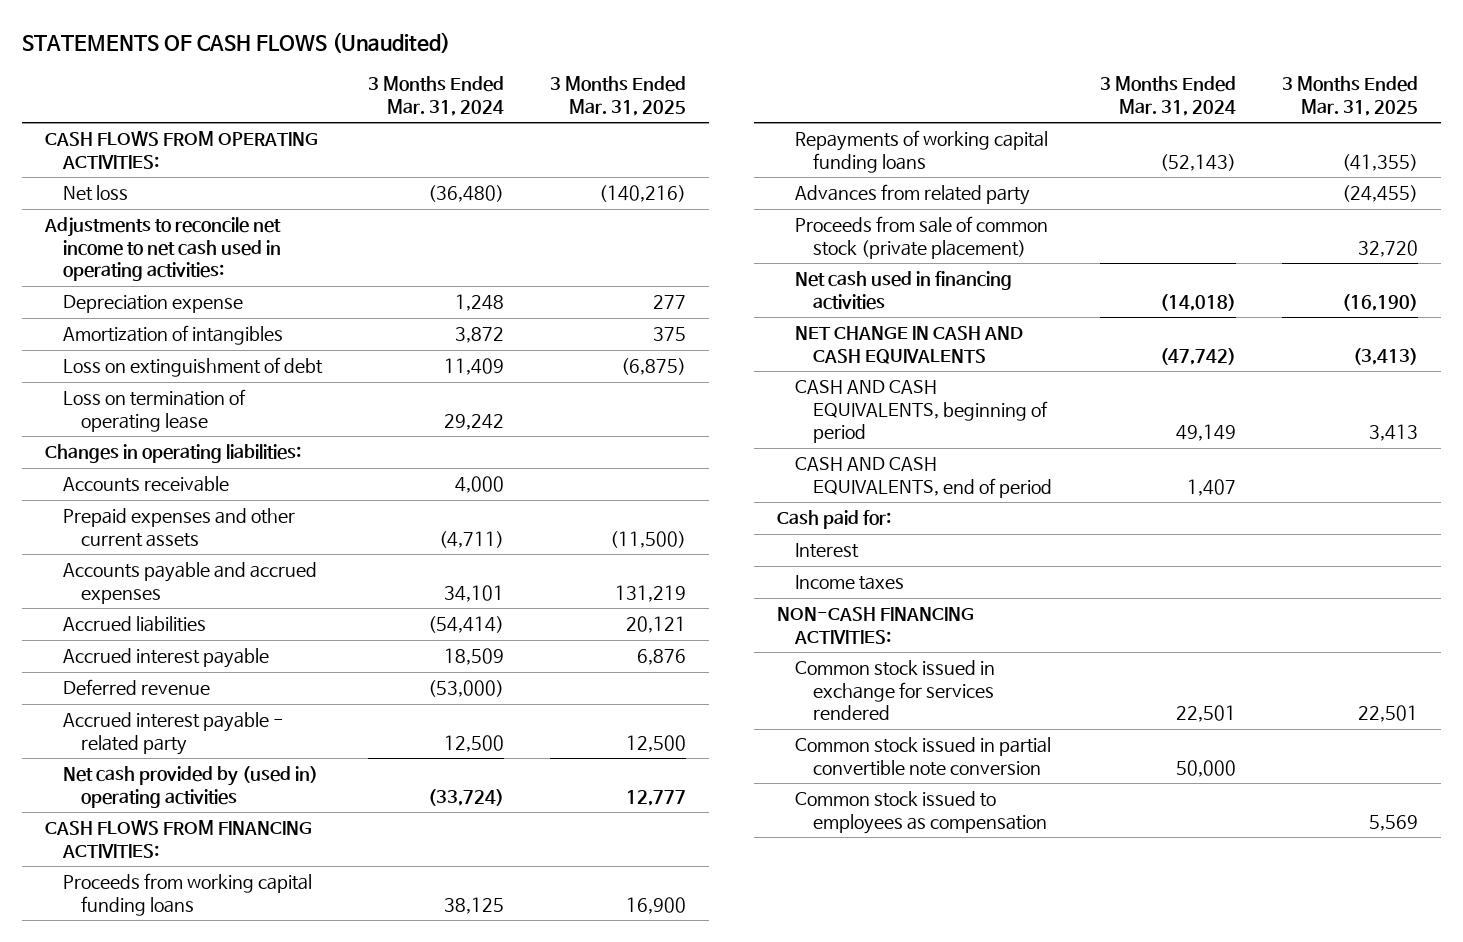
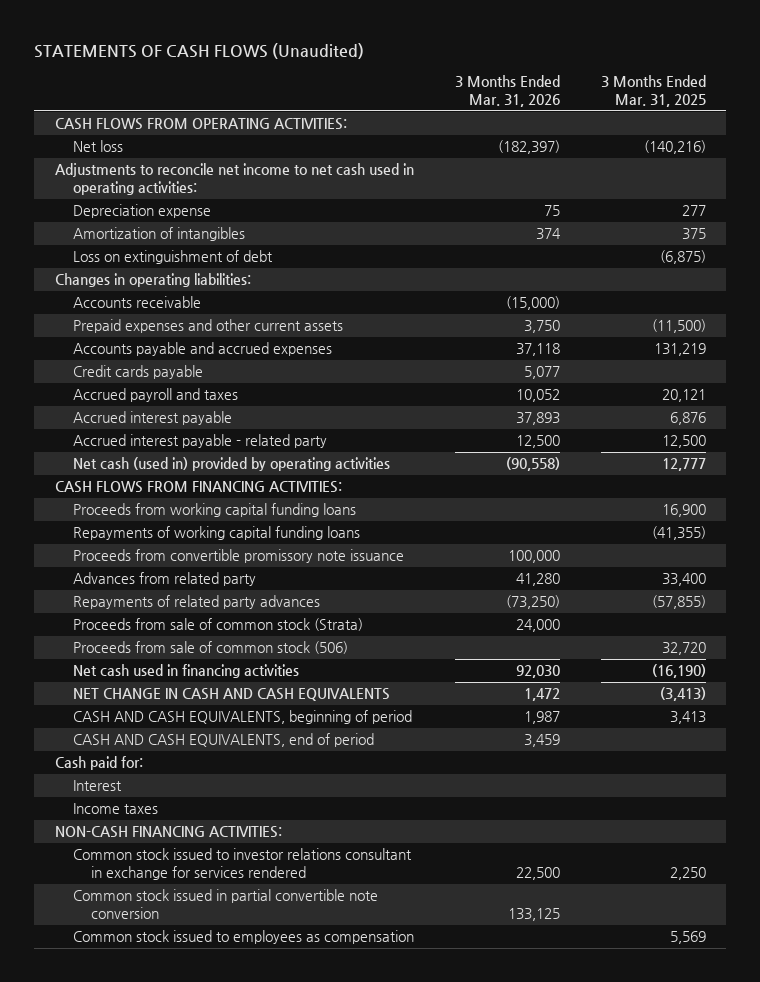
- | 3 Months Ended Mar. 31, 2024 | 3 Months Ended Mar. 31, 2025
+ | 3 Months Ended Mar. 31, 2026 | 3 Months Ended Mar. 31, 2025
- Loss on termination of operating lease | 29,242 |
- Accrued liabilities | (54,414) | 20,121
+ Credit cards payable | 5,077 |
+ Accrued payroll and taxes | 10,052 | 20,121
- Deferred revenue | (53,000) |
- Net cash provided by (used in) operating activities | (33,724) | 12,777
+ Net cash (used in) provided by operating activities | (90,558) | 12,777
- Advances from related party | | (24,455)
- Proceeds from sale of common stock (private placement) | | 32,720
+ Proceeds from convertible promissory note issuance | 100,000 |
+ Advances from related party | 41,280 | 33,400
+ Repayments of related party advances | (73,250) | (57,855)
+ Proceeds from sale of common stock (Strata) | 24,000 |
+ Proceeds from sale of common stock (506) | | 32,720
- Common stock issued in exchange for services rendered | 22,501 | 22,501
+ Common stock issued to investor relations consultant in exchange for services rendered | 22,500 | 2,250

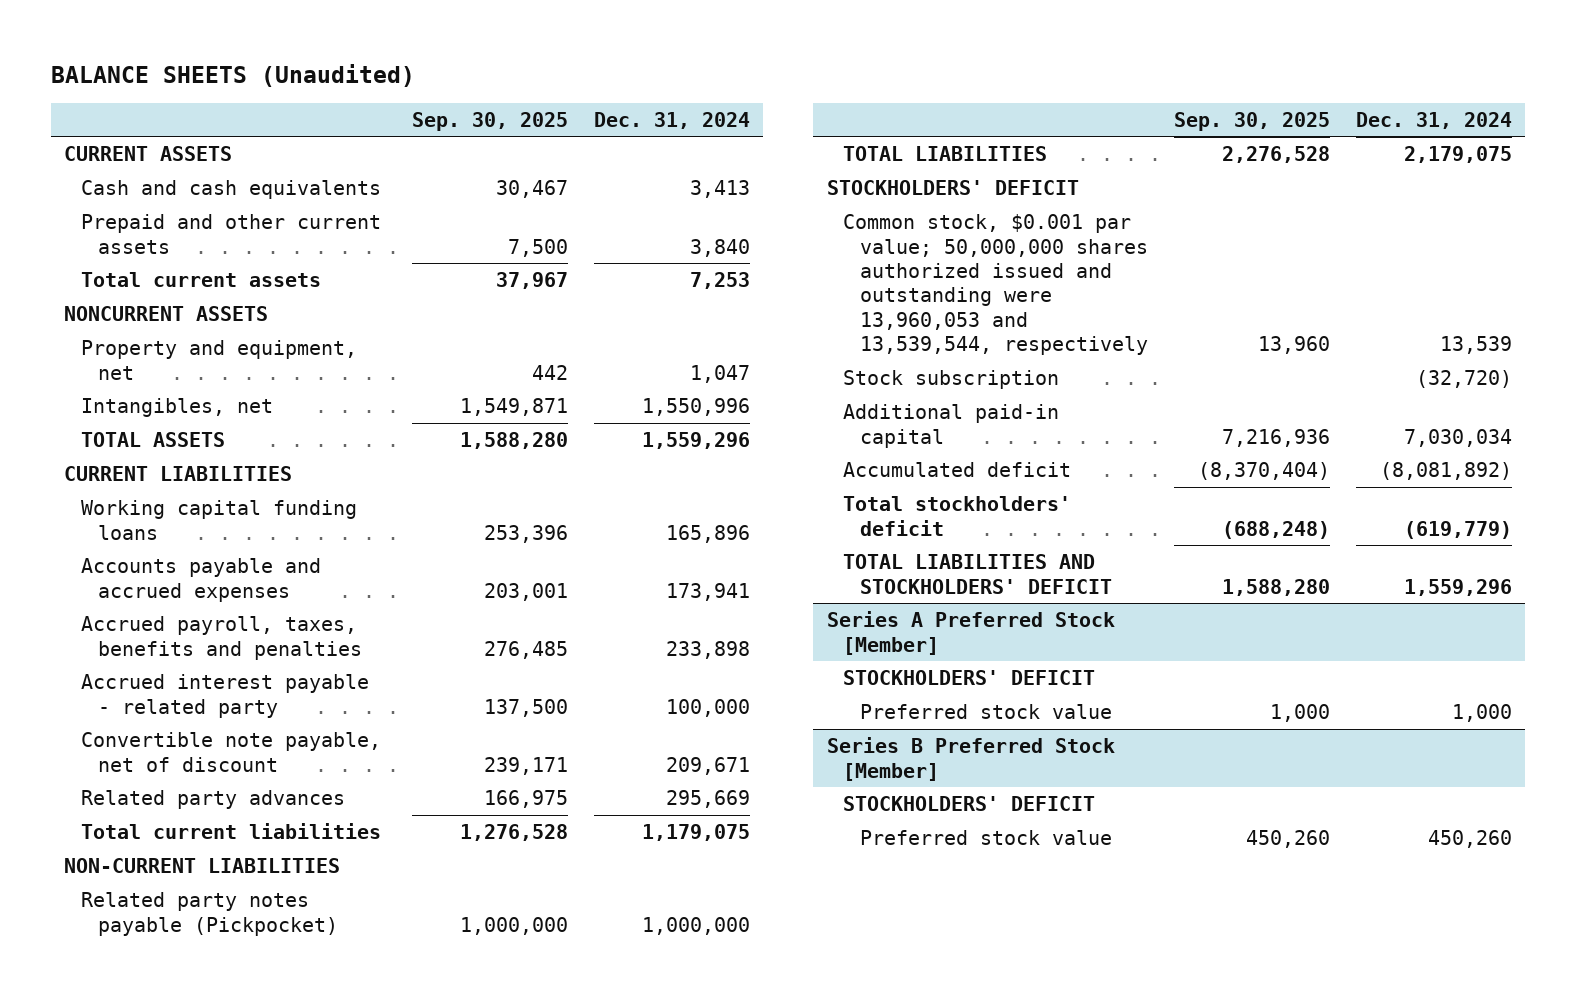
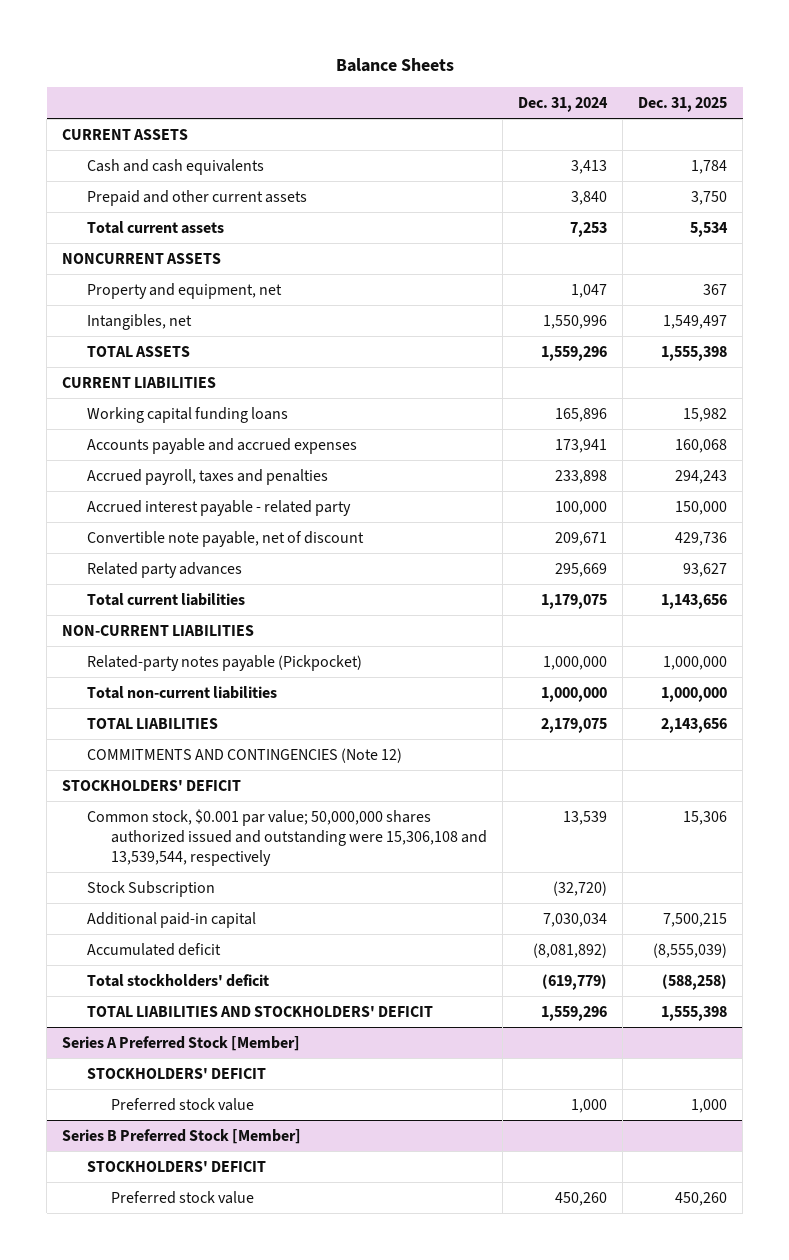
- BALANCE SHEETS (Unaudited)
+ Balance Sheets
- | Sep. 30, 2025 | Dec. 31, 2024
+ | Dec. 31, 2024 | Dec. 31, 2025
- Accrued payroll, taxes, benefits and penalties | 276,485 | 233,898
+ Accrued payroll, taxes and penalties | 233,898 | 294,243
- Related party notes payable (Pickpocket) | 1,000,000 | 1,000,000
+ Related-party notes payable (Pickpocket) | 1,000,000 | 1,000,000
+ Total non-current liabilities | 1,000,000 | 1,000,000
+ COMMITMENTS AND CONTINGENCIES (Note 12)
- Common stock, $0.001 par value; 50,000,000 shares authorized issued and outstanding were 13,960,053 and 13,539,544, respectively | 13,960 | 13,539
- Stock subscription | | (32,720)
+ Common stock, $0.001 par value; 50,000,000 shares authorized issued and outstanding were 15,306,108 and 13,539,544, respectively | 13,539 | 15,306
+ Stock Subscription | (32,720) |

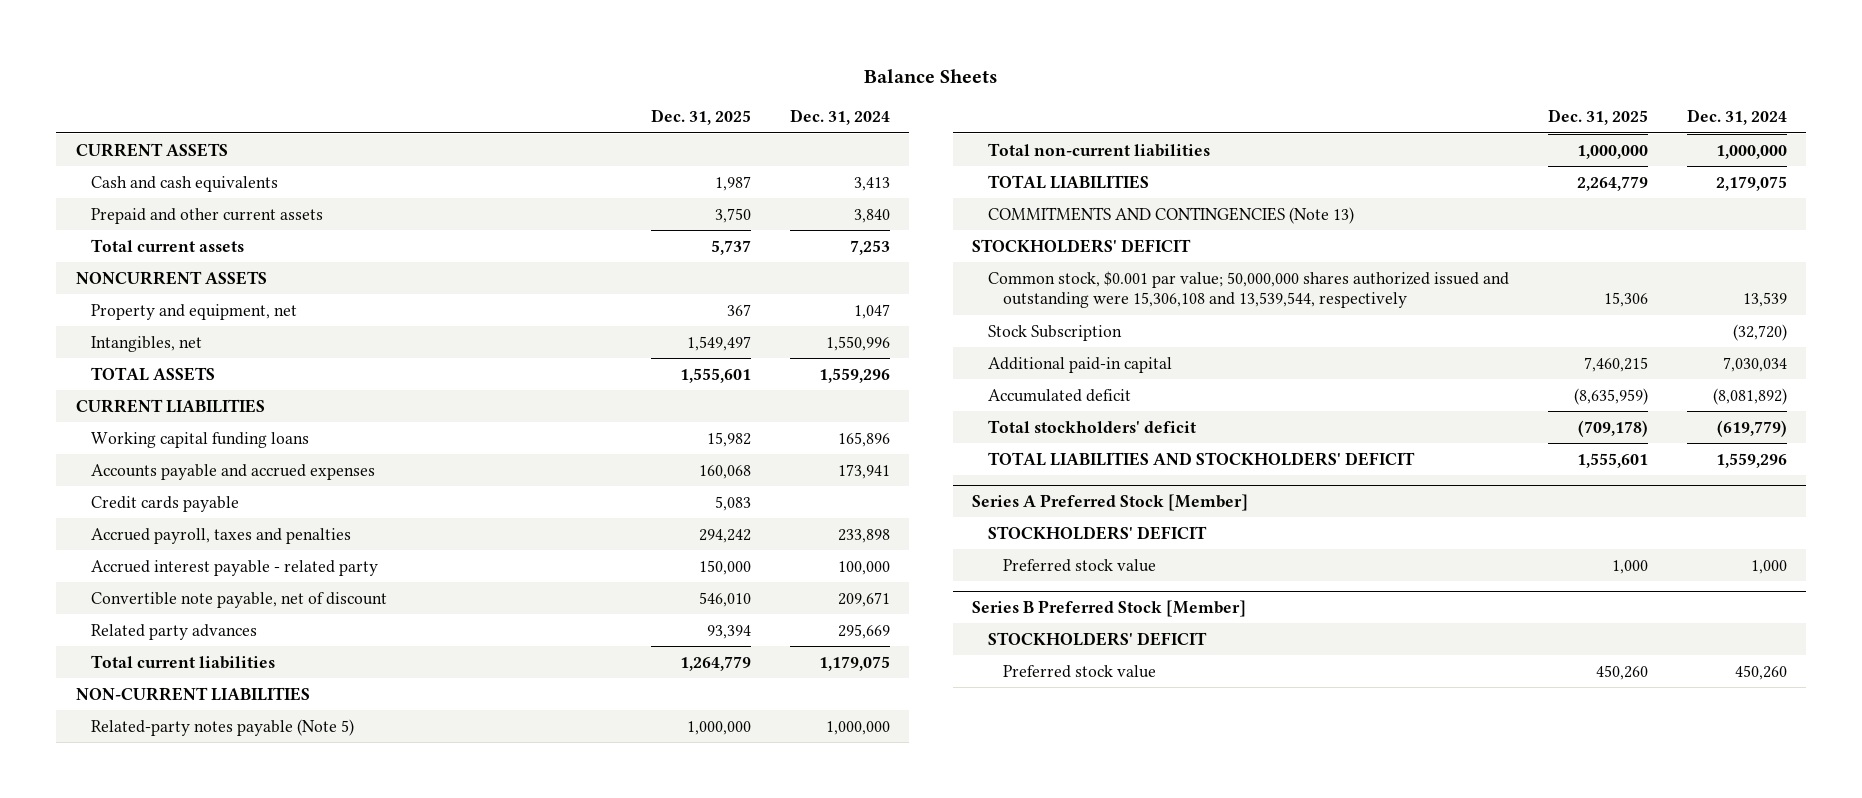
- | Dec. 31, 2024 | Dec. 31, 2025
+ | Dec. 31, 2025 | Dec. 31, 2024
- Cash and cash equivalents | 3,413 | 1,784
+ Cash and cash equivalents | 1,987 | 3,413
- Total current assets | 7,253 | 5,534
+ Total current assets | 5,737 | 7,253
- TOTAL ASSETS | 1,559,296 | 1,555,398
+ TOTAL ASSETS | 1,555,601 | 1,559,296
- Accrued payroll, taxes and penalties | 233,898 | 294,243
+ Credit cards payable | 5,083 |
+ Accrued payroll, taxes and penalties | 294,242 | 233,898
- Convertible note payable, net of discount | 209,671 | 429,736
- Related party advances | 295,669 | 93,627
- Total current liabilities | 1,179,075 | 1,143,656
+ Convertible note payable, net of discount | 546,010 | 209,671
+ Related party advances | 93,394 | 295,669
+ Total current liabilities | 1,264,779 | 1,179,075
- Related-party notes payable (Pickpocket) | 1,000,000 | 1,000,000
+ Related-party notes payable (Note 5) | 1,000,000 | 1,000,000
- TOTAL LIABILITIES | 2,179,075 | 2,143,656
- COMMITMENTS AND CONTINGENCIES (Note 12)
+ TOTAL LIABILITIES | 2,264,779 | 2,179,075
+ COMMITMENTS AND CONTINGENCIES (Note 13)
- Additional paid-in capital | 7,030,034 | 7,500,215
- Accumulated deficit | (8,081,892) | (8,555,039)
- Total stockholders' deficit | (619,779) | (588,258)
- TOTAL LIABILITIES AND STOCKHOLDERS' DEFICIT | 1,559,296 | 1,555,398
+ Additional paid-in capital | 7,460,215 | 7,030,034
+ Accumulated deficit | (8,635,959) | (8,081,892)
+ Total stockholders' deficit | (709,178) | (619,779)
+ TOTAL LIABILITIES AND STOCKHOLDERS' DEFICIT | 1,555,601 | 1,559,296

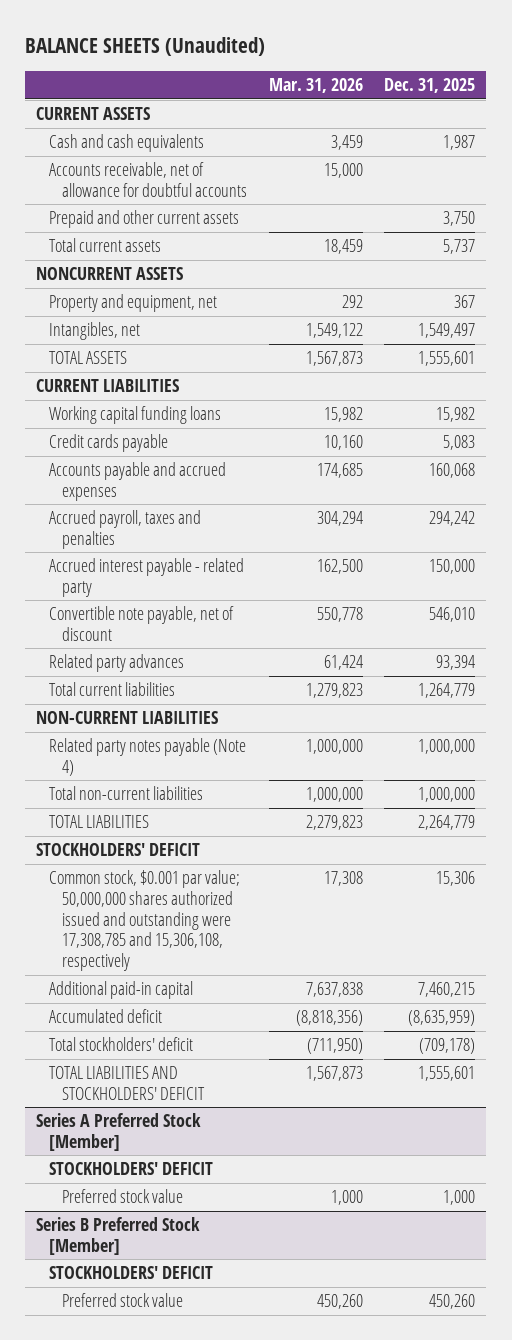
- Balance Sheets
+ BALANCE SHEETS (Unaudited)
- | Dec. 31, 2025 | Dec. 31, 2024
+ | Mar. 31, 2026 | Dec. 31, 2025
+ Accounts receivable, net of allowance for doubtful accounts | 15,000 |
moved down: Accounts payable and accrued expenses | 174,685 | 160,068
- Related-party notes payable (Note 5) | 1,000,000 | 1,000,000
+ Related party notes payable (Note 4) | 1,000,000 | 1,000,000
- COMMITMENTS AND CONTINGENCIES (Note 13)
- Common stock, $0.001 par value; 50,000,000 shares authorized issued and outstanding were 15,306,108 and 13,539,544, respectively | 15,306 | 13,539
- Stock Subscription | | (32,720)
+ Common stock, $0.001 par value; 50,000,000 shares authorized issued and outstanding were 17,308,785 and 15,306,108, respectively | 17,308 | 15,306

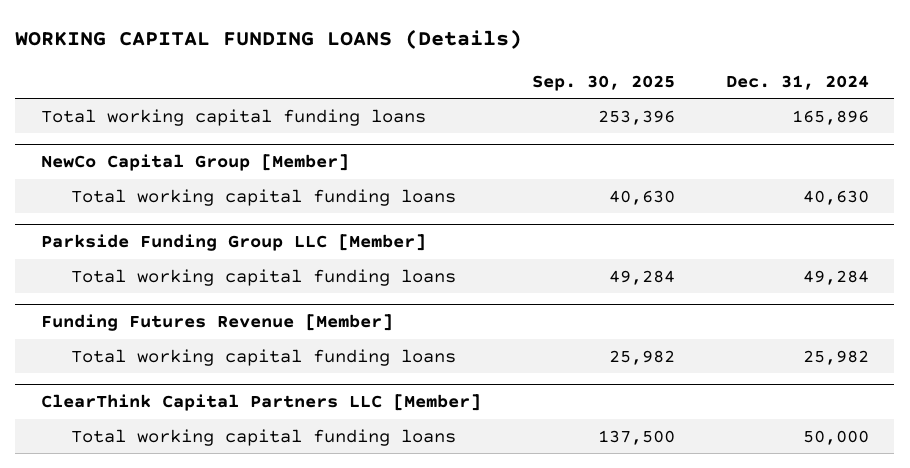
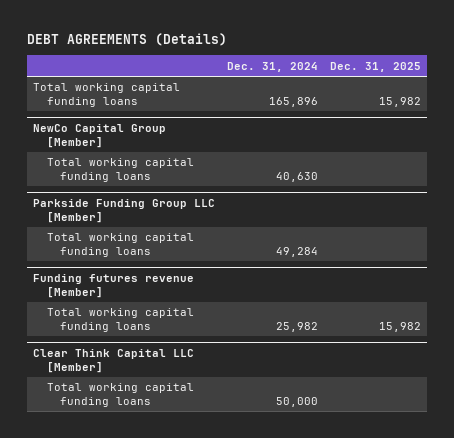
- WORKING CAPITAL FUNDING LOANS (Details)
+ DEBT AGREEMENTS (Details)
- | Sep. 30, 2025 | Dec. 31, 2024
+ | Dec. 31, 2024 | Dec. 31, 2025
- Funding Futures Revenue [Member]
+ Funding futures revenue [Member]
- ClearThink Capital Partners LLC [Member]
+ Clear Think Capital LLC [Member]

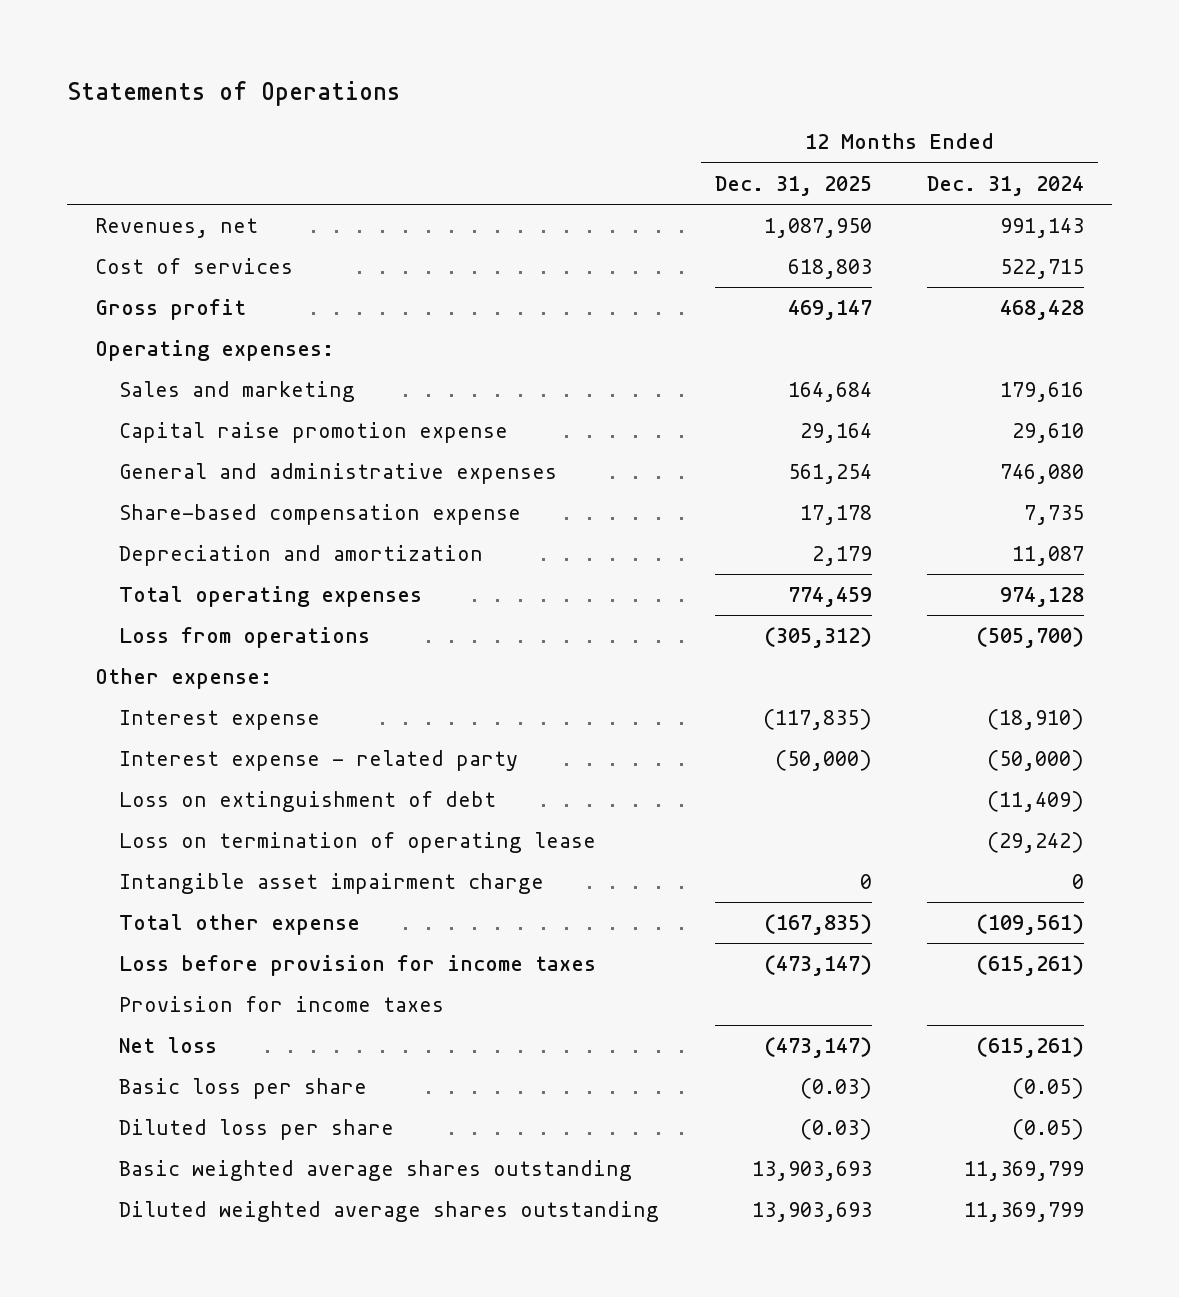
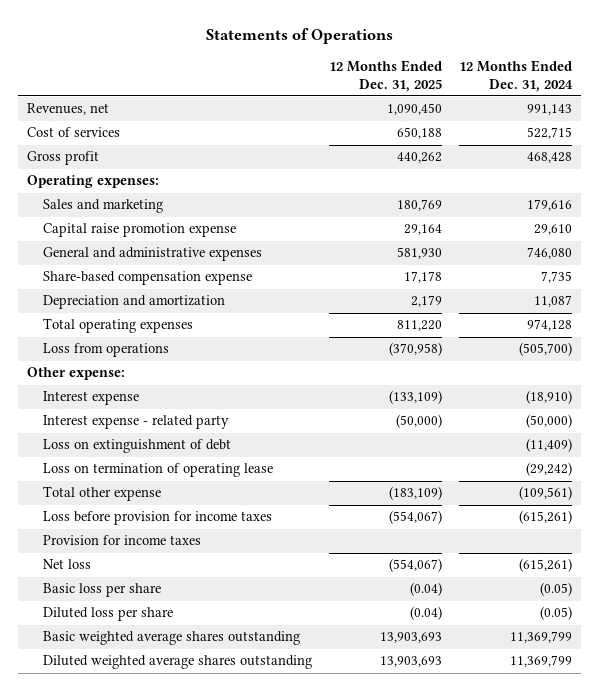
- Revenues, net | 1,087,950 | 991,143
- Cost of services | 618,803 | 522,715
- Gross profit | 469,147 | 468,428
+ Revenues, net | 1,090,450 | 991,143
+ Cost of services | 650,188 | 522,715
+ Gross profit | 440,262 | 468,428
- Sales and marketing | 164,684 | 179,616
+ Sales and marketing | 180,769 | 179,616
- General and administrative expenses | 561,254 | 746,080
+ General and administrative expenses | 581,930 | 746,080
- Total operating expenses | 774,459 | 974,128
- Loss from operations | (305,312) | (505,700)
+ Total operating expenses | 811,220 | 974,128
+ Loss from operations | (370,958) | (505,700)
- Interest expense | (117,835) | (18,910)
+ Interest expense | (133,109) | (18,910)
- Intangible asset impairment charge | 0 | 0
- Total other expense | (167,835) | (109,561)
- Loss before provision for income taxes | (473,147) | (615,261)
+ Total other expense | (183,109) | (109,561)
+ Loss before provision for income taxes | (554,067) | (615,261)
- Net loss | (473,147) | (615,261)
- Basic loss per share | (0.03) | (0.05)
- Diluted loss per share | (0.03) | (0.05)
+ Net loss | (554,067) | (615,261)
+ Basic loss per share | (0.04) | (0.05)
+ Diluted loss per share | (0.04) | (0.05)

